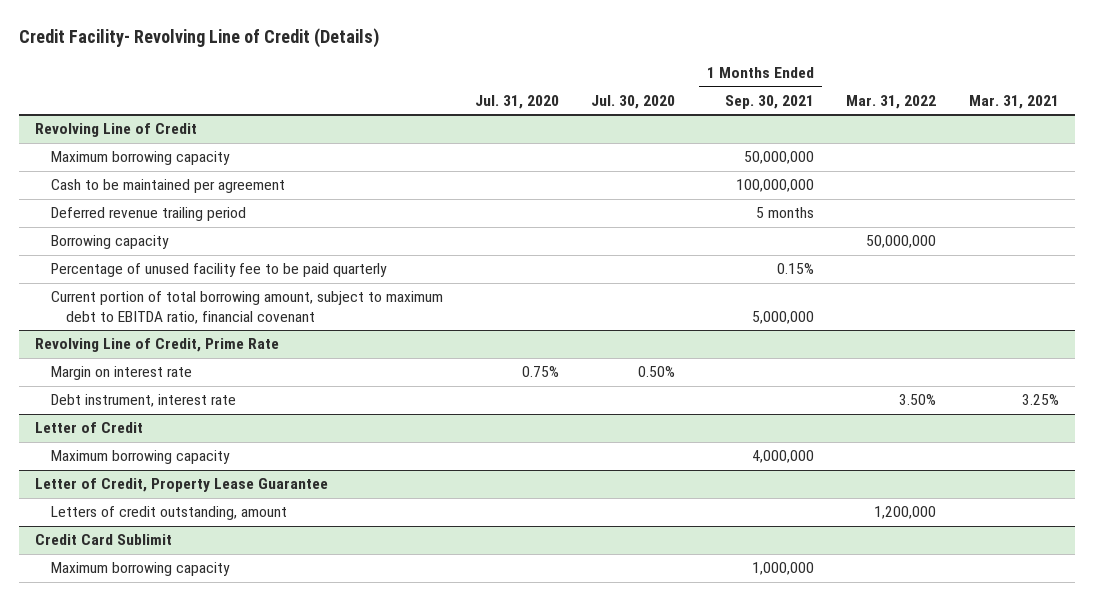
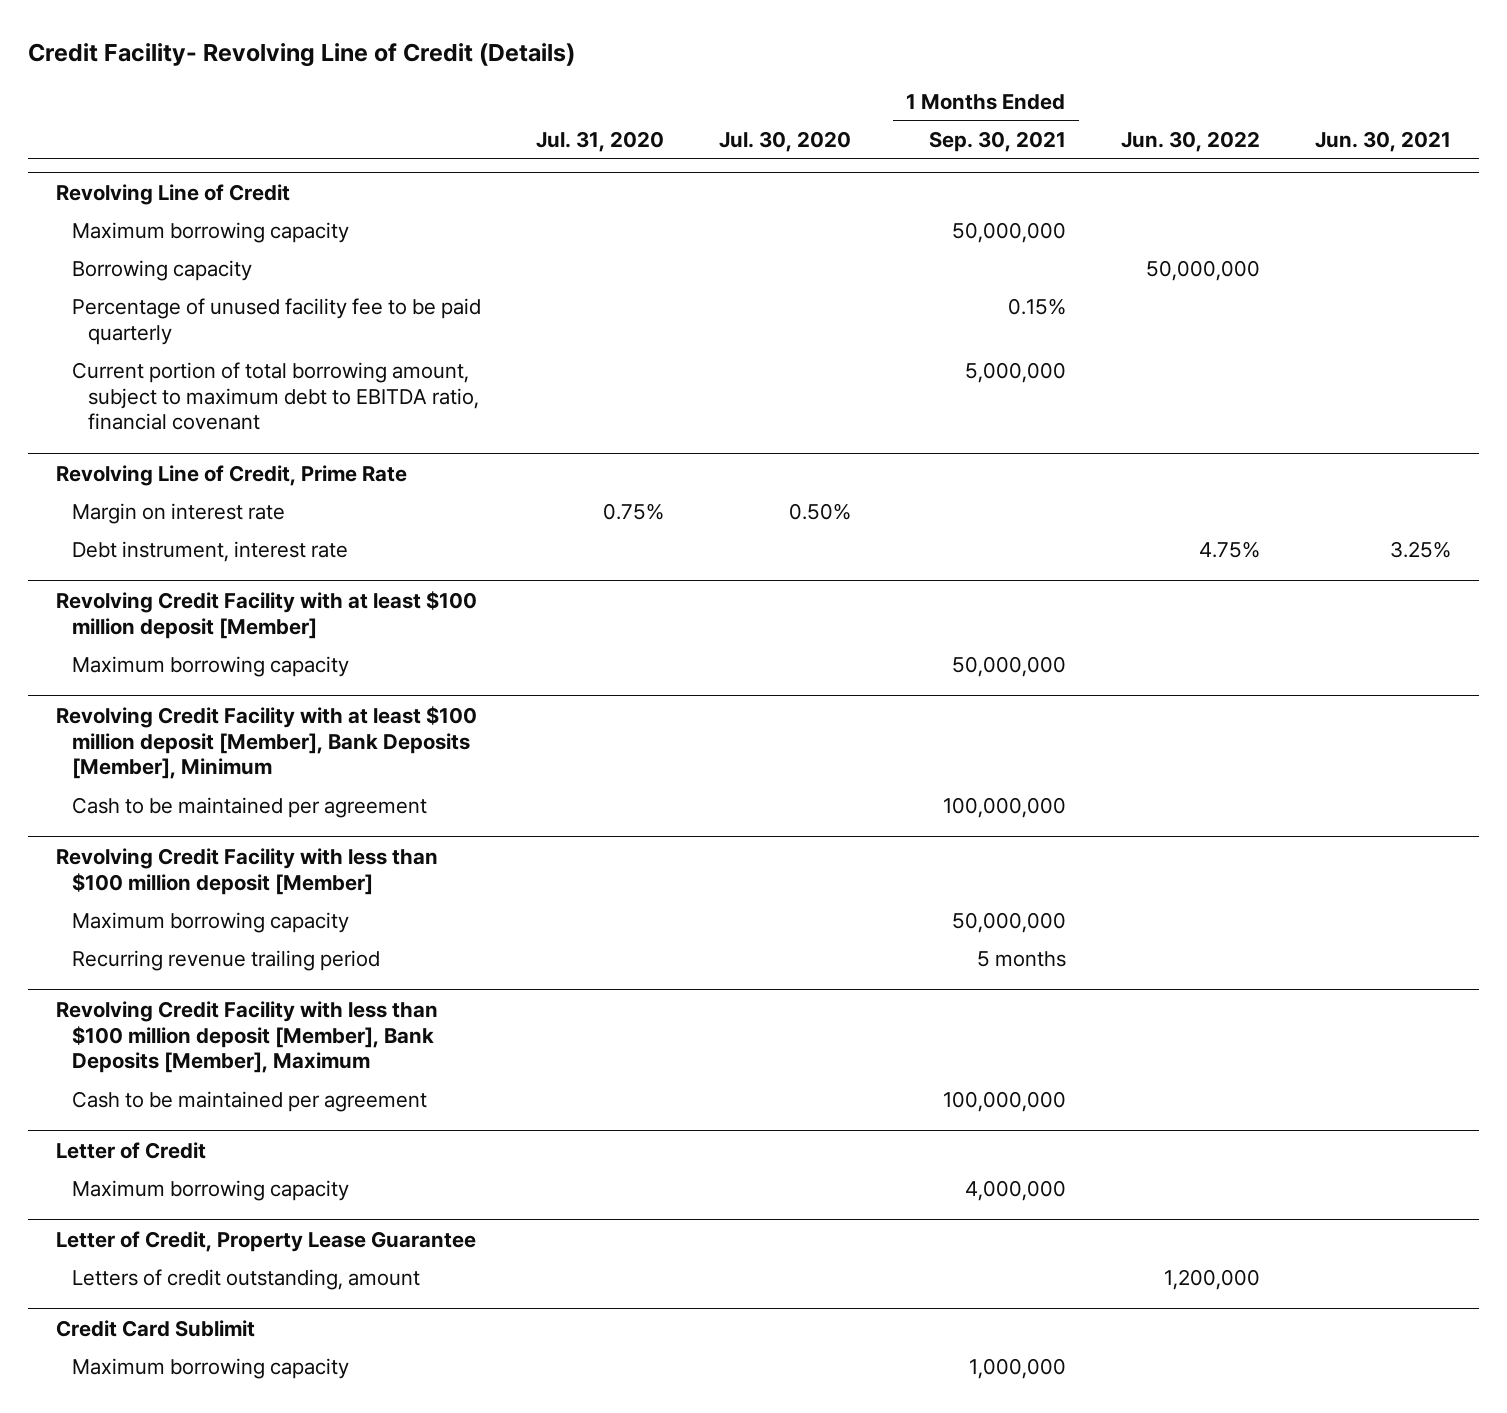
- | Jul. 31, 2020 | Jul. 30, 2020 | 1 Months Ended Sep. 30, 2021 | Mar. 31, 2022 | Mar. 31, 2021
+ | Jul. 31, 2020 | Jul. 30, 2020 | 1 Months Ended Sep. 30, 2021 | Jun. 30, 2022 | Jun. 30, 2021
@ Revolving Line of Credit
- Cash to be maintained per agreement | | | 100,000,000 | |
- Deferred revenue trailing period | | | 5 months | |
+ Revolving Credit Facility with at least $100 million deposit [Member]
+ Maximum borrowing capacity | | | 50,000,000 | |
+ Revolving Credit Facility with at least $100 million deposit [Member], Bank Deposits [Member], Minimum
+ Cash to be maintained per agreement | | | 100,000,000 | |
+ Revolving Credit Facility with less than $100 million deposit [Member]
+ Maximum borrowing capacity | | | 50,000,000 | |
+ Recurring revenue trailing period | | | 5 months | |
+ Revolving Credit Facility with less than $100 million deposit [Member], Bank Deposits [Member], Maximum
+ Cash to be maintained per agreement | | | 100,000,000 | |

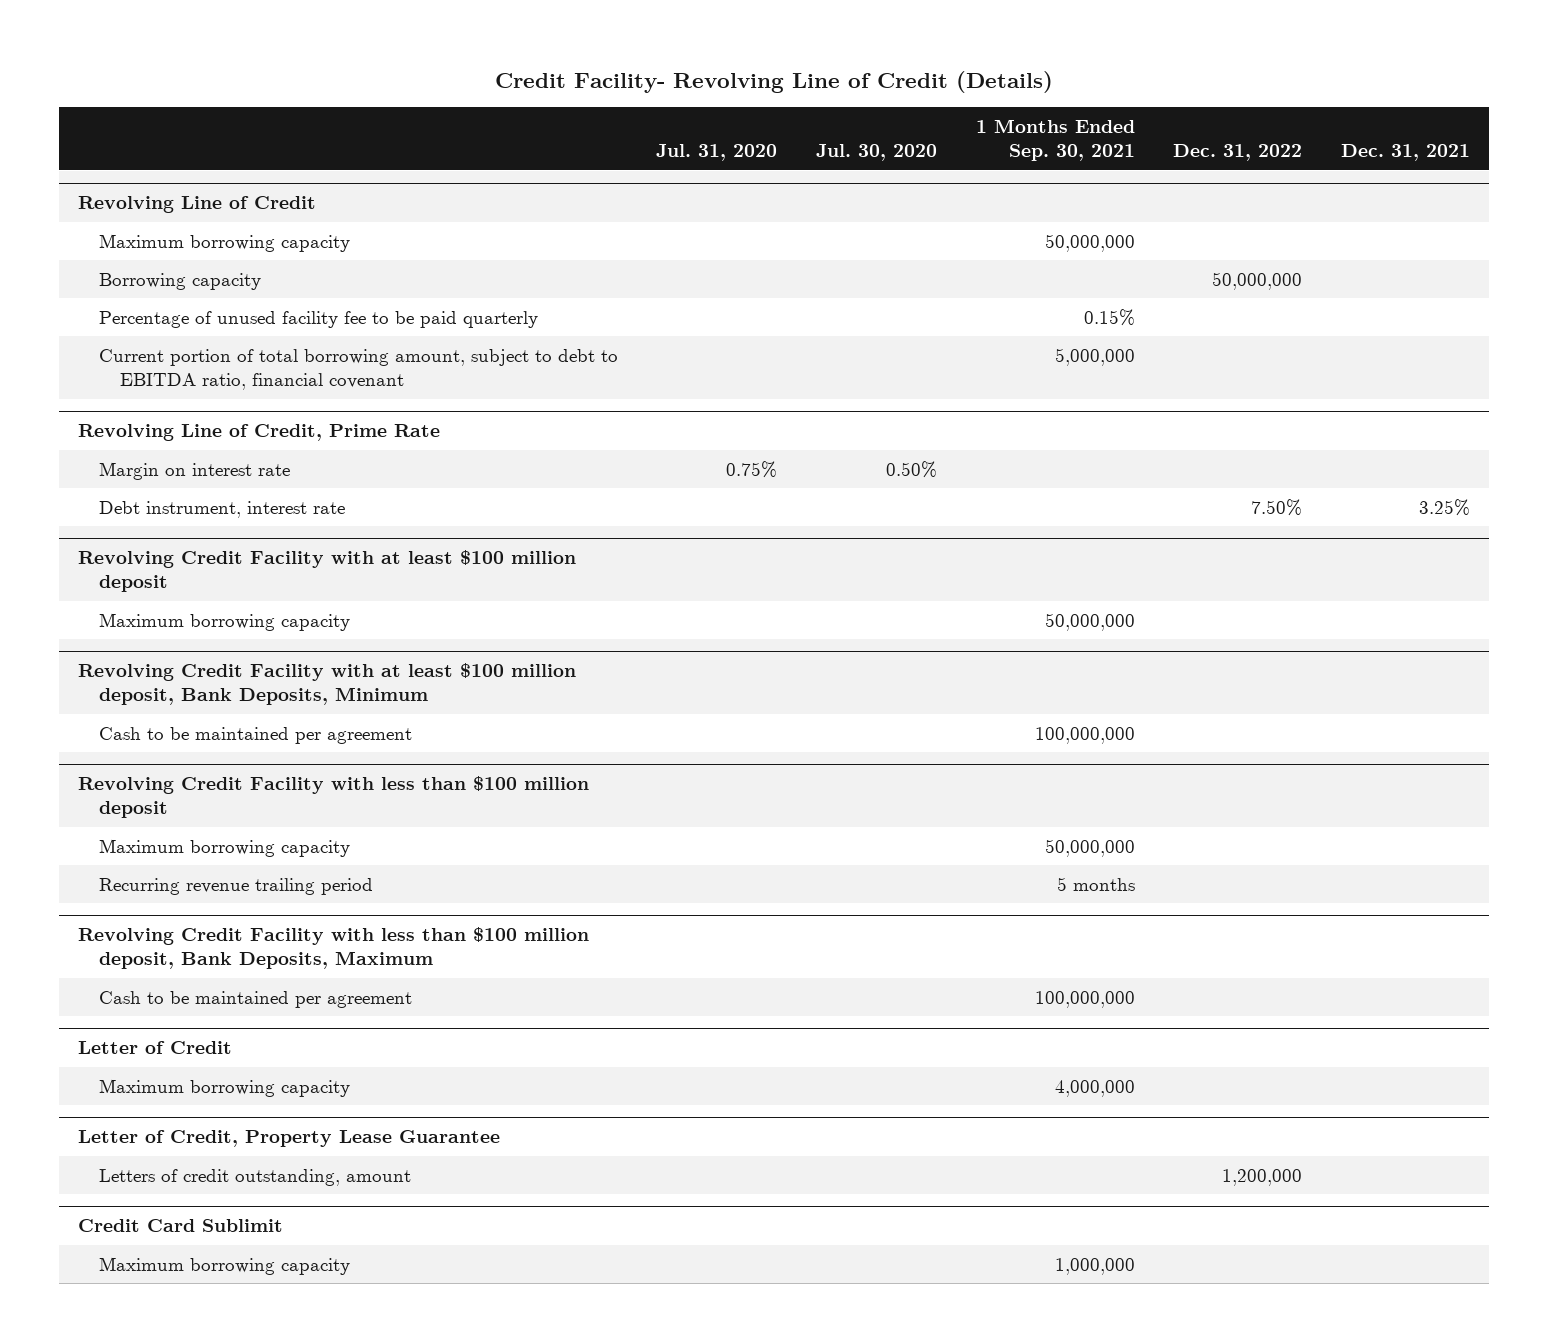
- | Jul. 31, 2020 | Jul. 30, 2020 | 1 Months Ended Sep. 30, 2021 | Jun. 30, 2022 | Jun. 30, 2021
+ | Jul. 31, 2020 | Jul. 30, 2020 | 1 Months Ended Sep. 30, 2021 | Dec. 31, 2022 | Dec. 31, 2021
@ Revolving Line of Credit
- Current portion of total borrowing amount, subject to maximum debt to EBITDA ratio, financial covenant | | | 5,000,000 | |
+ Current portion of total borrowing amount, subject to debt to EBITDA ratio, financial covenant | | | 5,000,000 | |
- Revolving Credit Facility with at least $100 million deposit [Member]
+ Revolving Credit Facility with at least $100 million deposit
- Revolving Credit Facility with at least $100 million deposit [Member], Bank Deposits [Member], Minimum
+ Revolving Credit Facility with at least $100 million deposit, Bank Deposits, Minimum
- Revolving Credit Facility with less than $100 million deposit [Member]
+ Revolving Credit Facility with less than $100 million deposit
- Revolving Credit Facility with less than $100 million deposit [Member], Bank Deposits [Member], Maximum
+ Revolving Credit Facility with less than $100 million deposit, Bank Deposits, Maximum

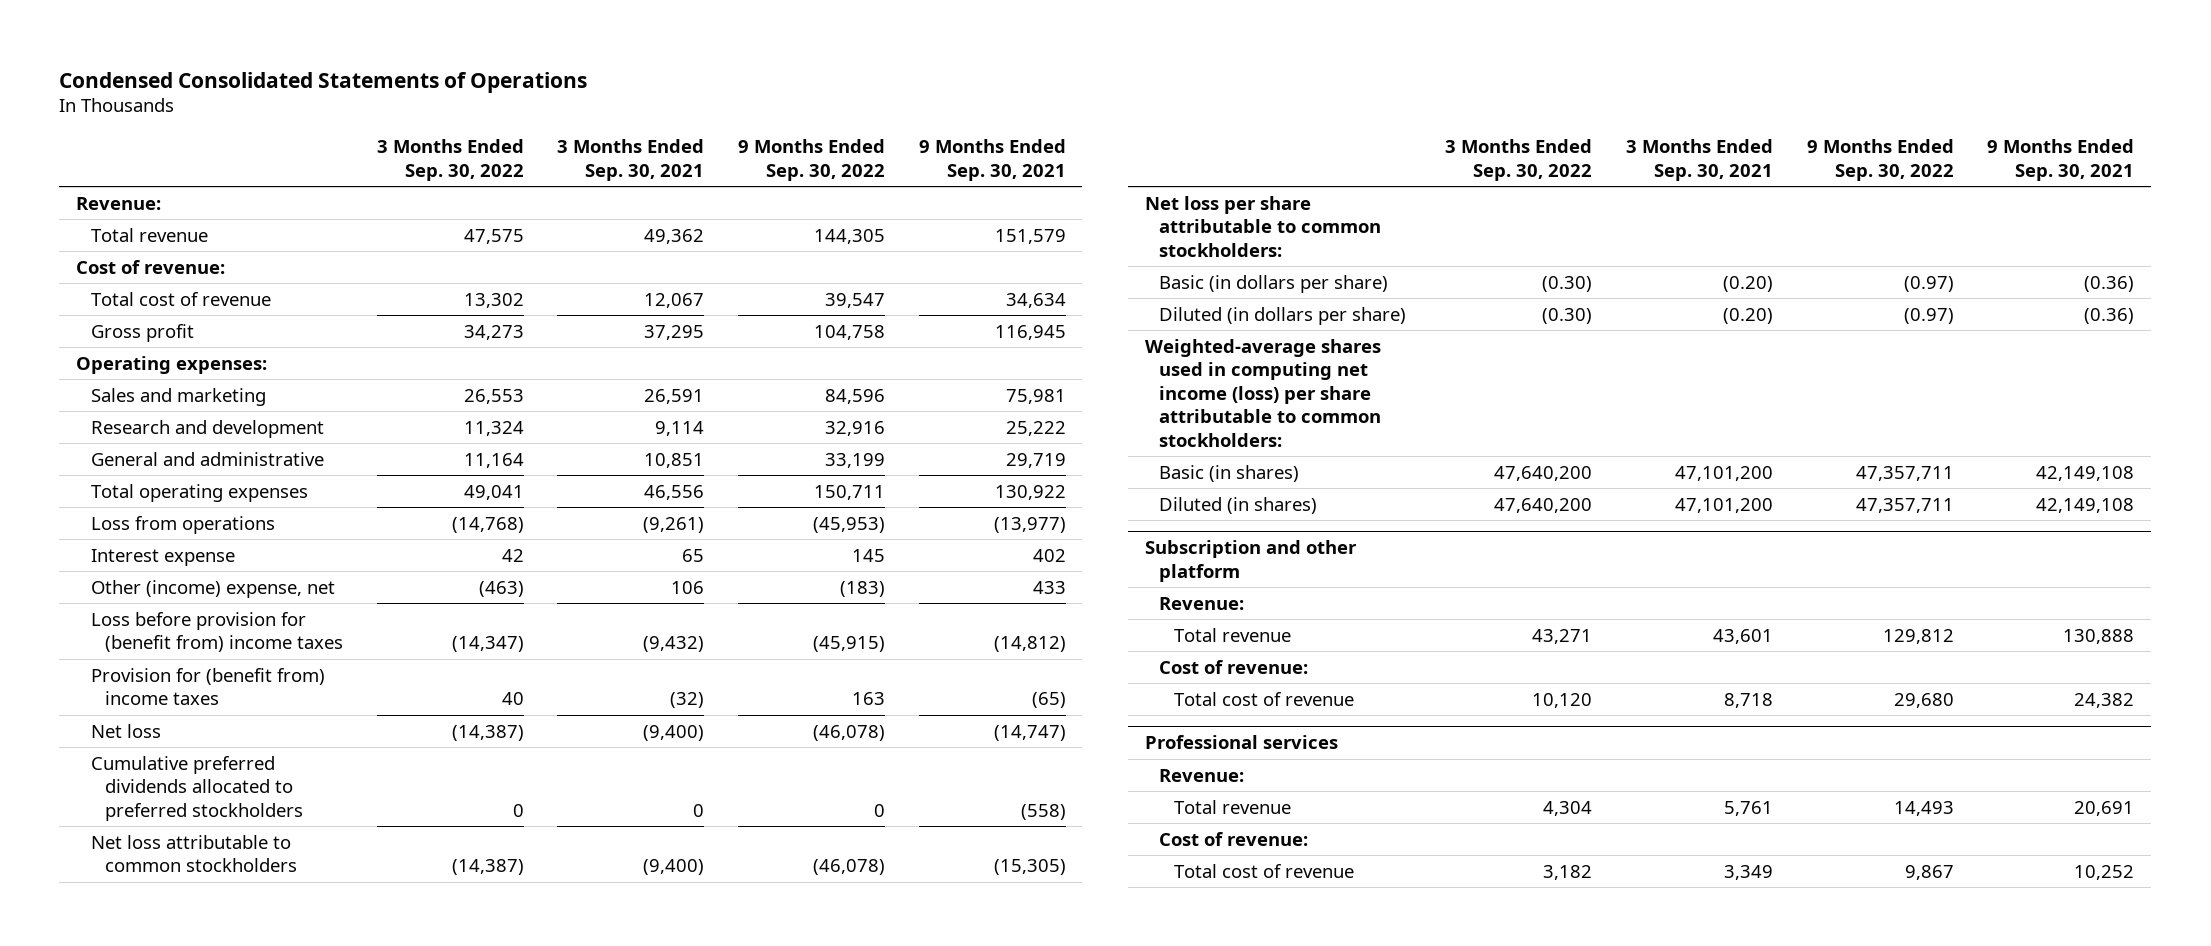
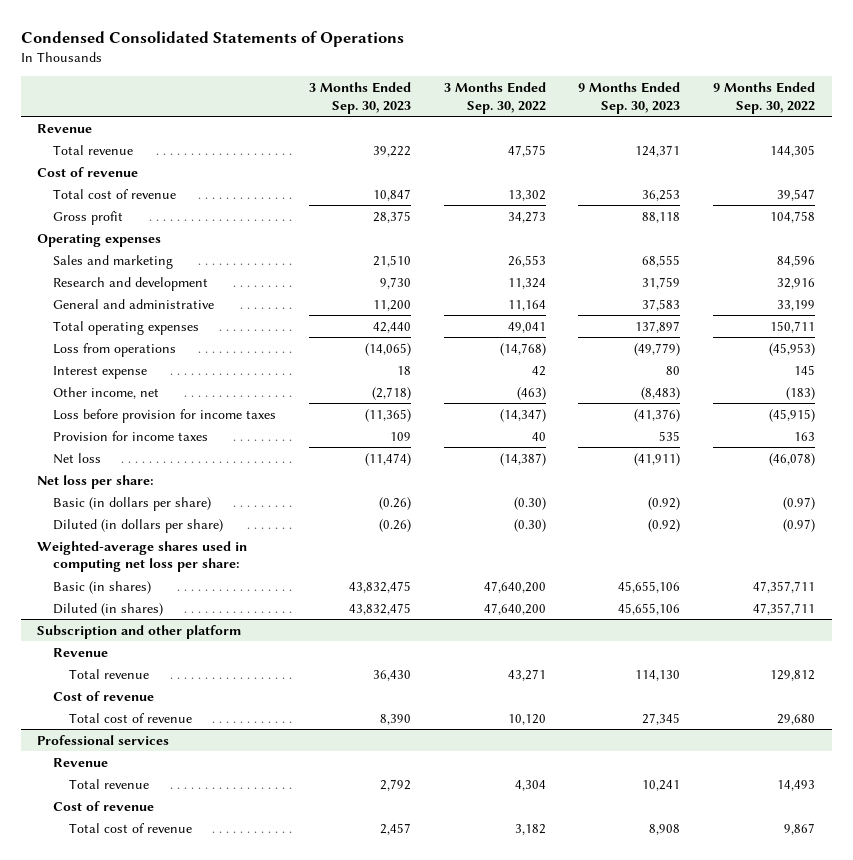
- | 3 Months Ended Sep. 30, 2022 | 3 Months Ended Sep. 30, 2021 | 9 Months Ended Sep. 30, 2022 | 9 Months Ended Sep. 30, 2021
+ | 3 Months Ended Sep. 30, 2023 | 3 Months Ended Sep. 30, 2022 | 9 Months Ended Sep. 30, 2023 | 9 Months Ended Sep. 30, 2022
- Revenue:
+ Revenue
- Cost of revenue:
+ Cost of revenue
- Operating expenses:
+ Operating expenses
- Other (income) expense, net | (463) | 106 | (183) | 433
- Loss before provision for (benefit from) income taxes | (14,347) | (9,432) | (45,915) | (14,812)
- Provision for (benefit from) income taxes | 40 | (32) | 163 | (65)
+ Other income, net | (2,718) | (463) | (8,483) | (183)
+ Loss before provision for income taxes | (11,365) | (14,347) | (41,376) | (45,915)
+ Provision for income taxes | 109 | 40 | 535 | 163
- Cumulative preferred dividends allocated to preferred stockholders | 0 | 0 | 0 | (558)
- Net loss attributable to common stockholders | (14,387) | (9,400) | (46,078) | (15,305)
- Net loss per share attributable to common stockholders:
+ Net loss per share:
- Weighted-average shares used in computing net income (loss) per share attributable to common stockholders:
+ Weighted-average shares used in computing net loss per share:
@ Subscription and other platform
- Revenue:
+ Revenue
- Cost of revenue:
+ Cost of revenue
@ Professional services
- Revenue:
+ Revenue
- Cost of revenue:
+ Cost of revenue

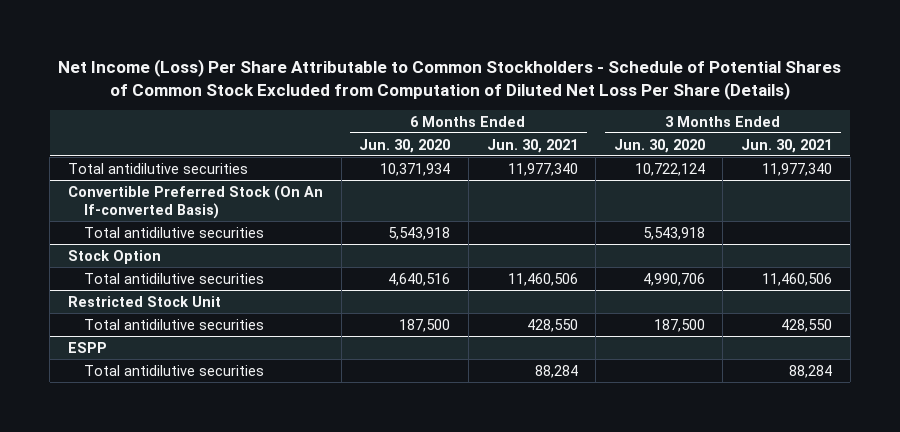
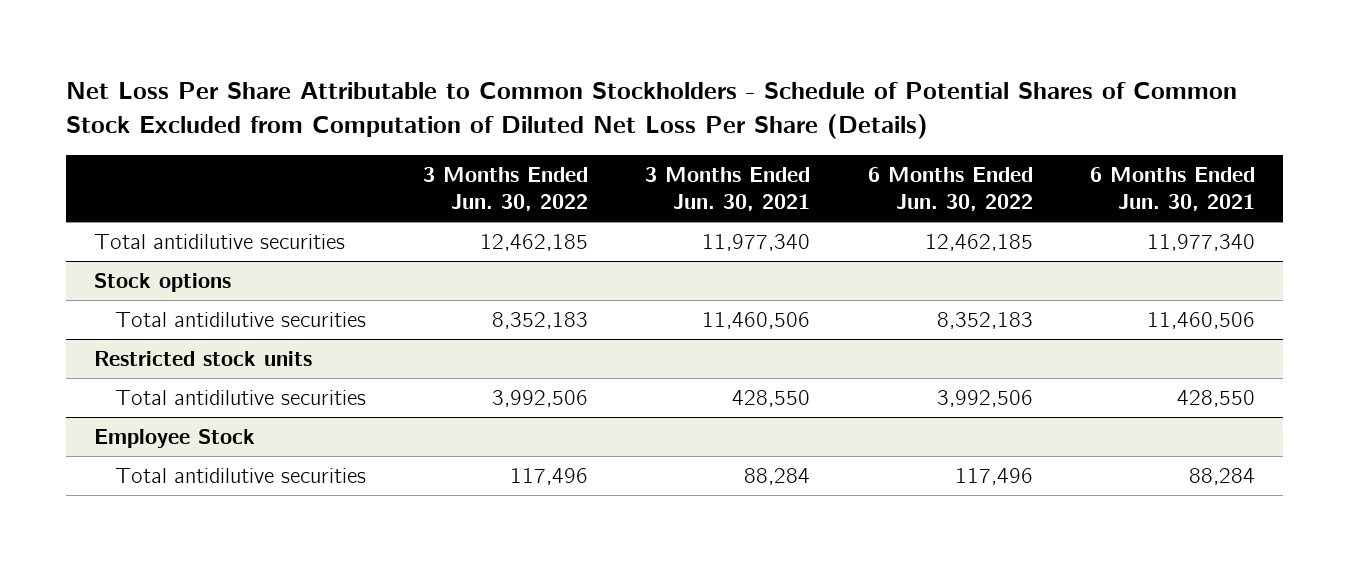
- Net Income (Loss) Per Share Attributable to Common Stockholders - Schedule of Potential Shares of Common Stock Excluded from Computation of Diluted Net Loss Per Share (Details)
+ Net Loss Per Share Attributable to Common Stockholders - Schedule of Potential Shares of Common Stock Excluded from Computation of Diluted Net Loss Per Share (Details)
- | 6 Months Ended Jun. 30, 2020 | 6 Months Ended Jun. 30, 2021 | 3 Months Ended Jun. 30, 2020 | 3 Months Ended Jun. 30, 2021
+ | 3 Months Ended Jun. 30, 2022 | 3 Months Ended Jun. 30, 2021 | 6 Months Ended Jun. 30, 2022 | 6 Months Ended Jun. 30, 2021
- Convertible Preferred Stock (On An If-converted Basis)
- Total antidilutive securities | 5,543,918 | | 5,543,918 |
- Stock Option
+ Stock options
- Restricted Stock Unit
+ Restricted stock units
- ESPP
+ Employee Stock

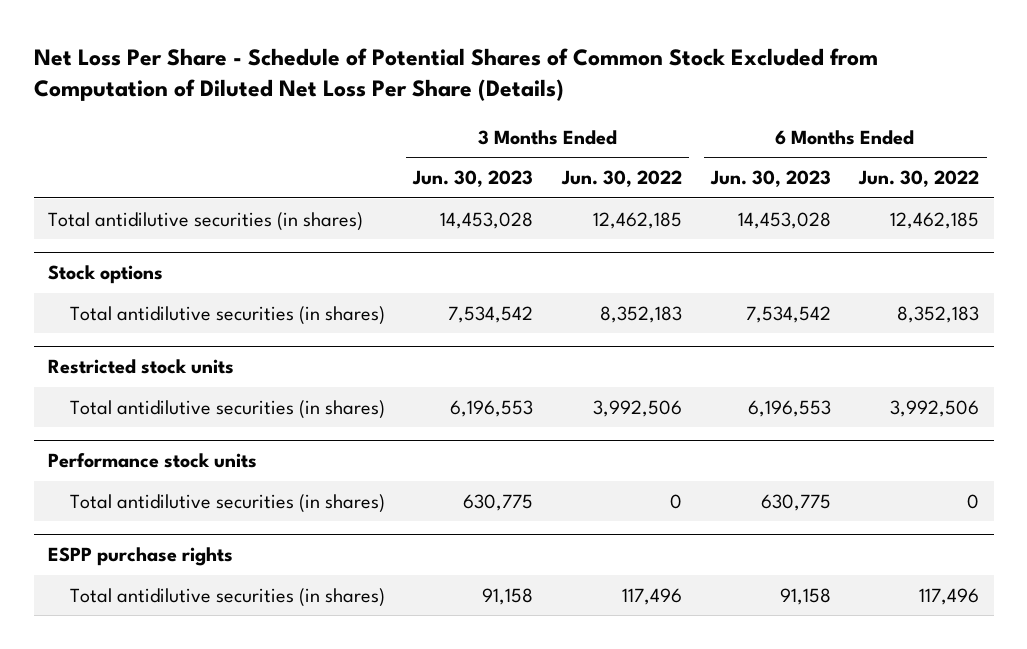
- Net Loss Per Share Attributable to Common Stockholders - Schedule of Potential Shares of Common Stock Excluded from Computation of Diluted Net Loss Per Share (Details)
+ Net Loss Per Share - Schedule of Potential Shares of Common Stock Excluded from Computation of Diluted Net Loss Per Share (Details)
- | 3 Months Ended Jun. 30, 2022 | 3 Months Ended Jun. 30, 2021 | 6 Months Ended Jun. 30, 2022 | 6 Months Ended Jun. 30, 2021
+ | 3 Months Ended Jun. 30, 2023 | 3 Months Ended Jun. 30, 2022 | 6 Months Ended Jun. 30, 2023 | 6 Months Ended Jun. 30, 2022
- Total antidilutive securities | 12,462,185 | 11,977,340 | 12,462,185 | 11,977,340
+ Total antidilutive securities (in shares) | 14,453,028 | 12,462,185 | 14,453,028 | 12,462,185
@ Stock options
- Total antidilutive securities | 8,352,183 | 11,460,506 | 8,352,183 | 11,460,506
+ Total antidilutive securities (in shares) | 7,534,542 | 8,352,183 | 7,534,542 | 8,352,183
@ Restricted stock units
- Total antidilutive securities | 3,992,506 | 428,550 | 3,992,506 | 428,550
- Employee Stock
- Total antidilutive securities | 117,496 | 88,284 | 117,496 | 88,284
@ Restricted stock units
+ Total antidilutive securities (in shares) | 6,196,553 | 3,992,506 | 6,196,553 | 3,992,506
+ Performance stock units
+ Total antidilutive securities (in shares) | 630,775 | 0 | 630,775 | 0
+ ESPP purchase rights
+ Total antidilutive securities (in shares) | 91,158 | 117,496 | 91,158 | 117,496

